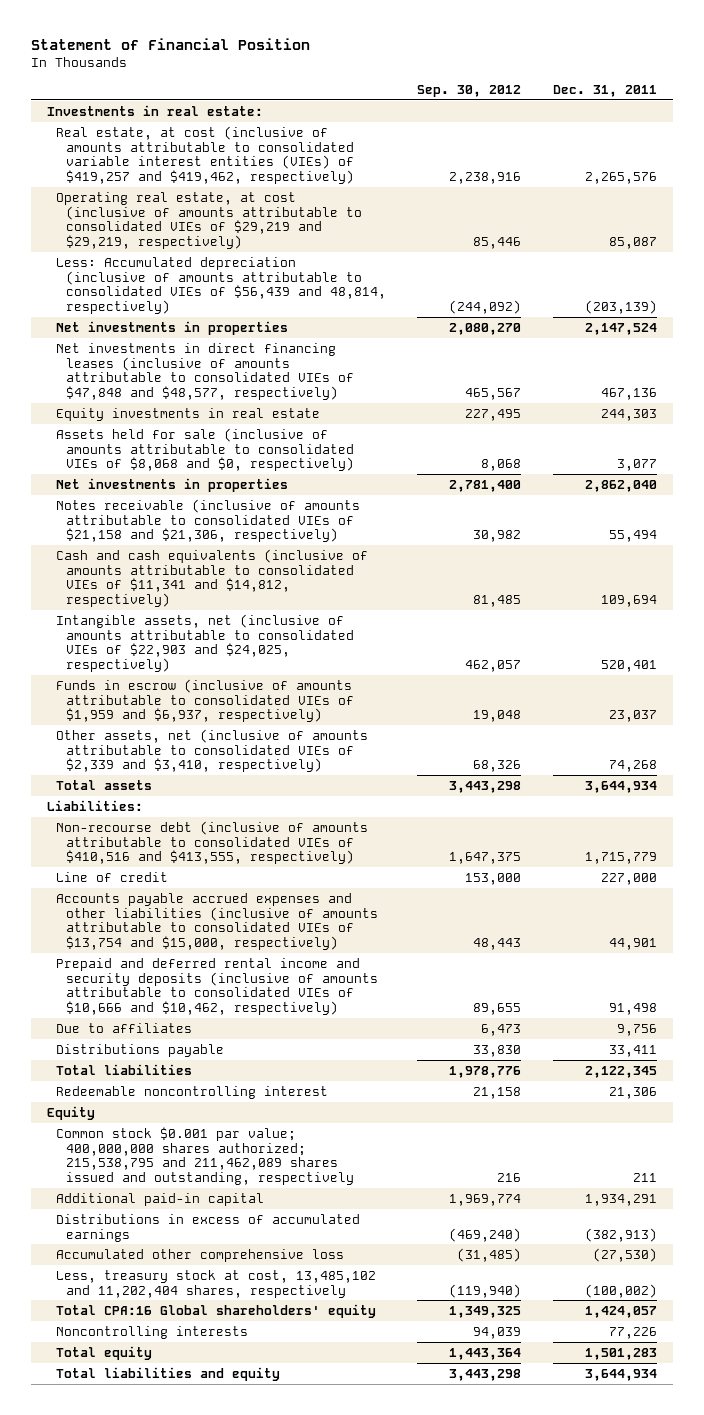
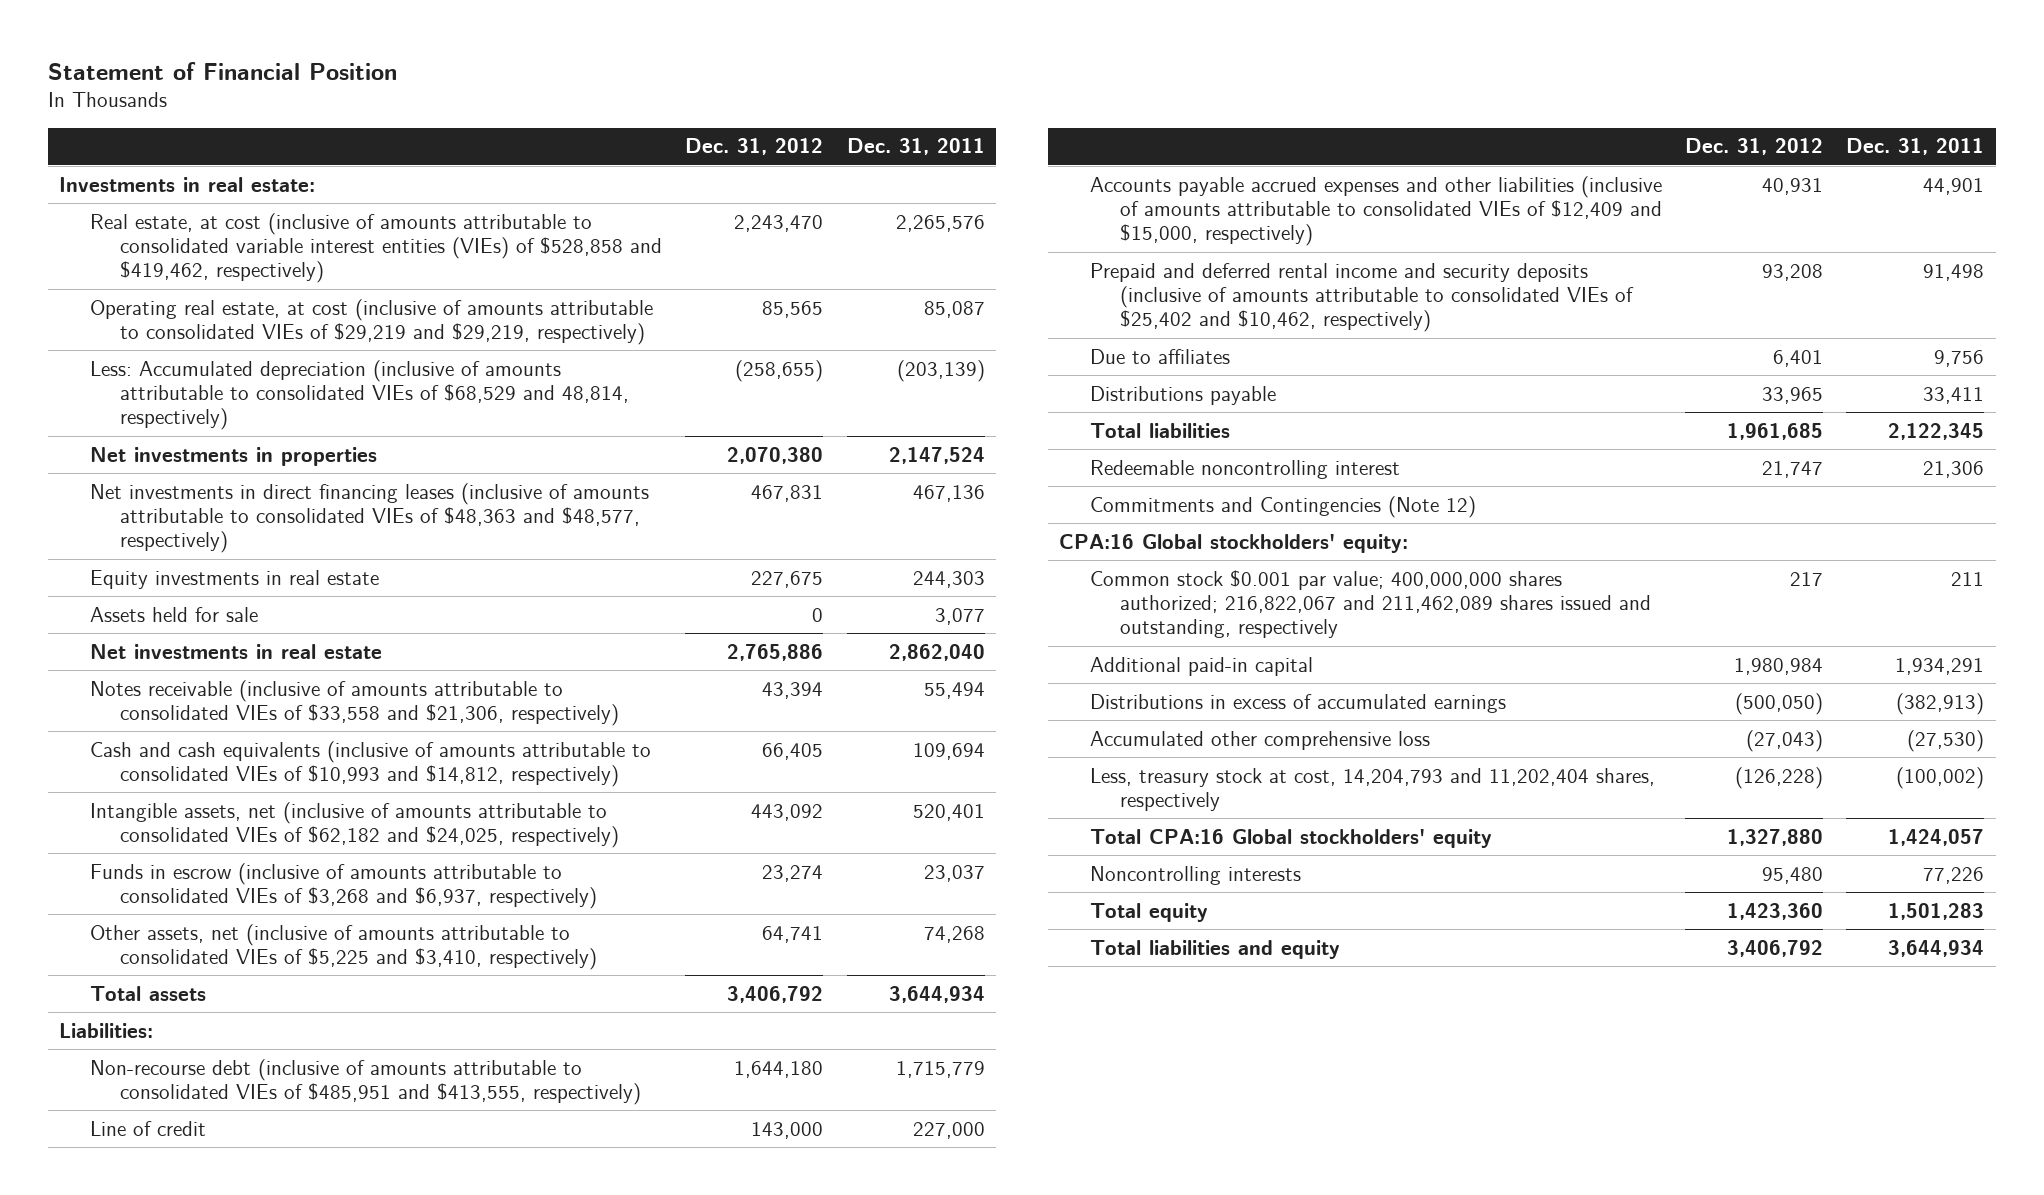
- | Sep. 30, 2012 | Dec. 31, 2011
+ | Dec. 31, 2012 | Dec. 31, 2011
- Real estate, at cost (inclusive of amounts attributable to consolidated variable interest entities (VIEs) of $419,257 and $419,462, respectively) | 2,238,916 | 2,265,576
+ Real estate, at cost (inclusive of amounts attributable to consolidated variable interest entities (VIEs) of $528,858 and $419,462, respectively) | 2,243,470 | 2,265,576
- Less: Accumulated depreciation (inclusive of amounts attributable to consolidated VIEs of $56,439 and 48,814, respectively) | (244,092) | (203,139)
+ Less: Accumulated depreciation (inclusive of amounts attributable to consolidated VIEs of $68,529 and 48,814, respectively) | (258,655) | (203,139)
- Net investments in direct financing leases (inclusive of amounts attributable to consolidated VIEs of $47,848 and $48,577, respectively) | 465,567 | 467,136
+ Net investments in direct financing leases (inclusive of amounts attributable to consolidated VIEs of $48,363 and $48,577, respectively) | 467,831 | 467,136
- Assets held for sale (inclusive of amounts attributable to consolidated VIEs of $8,068 and $0, respectively) | 8,068 | 3,077
- Net investments in properties | 2,781,400 | 2,862,040
- Notes receivable (inclusive of amounts attributable to consolidated VIEs of $21,158 and $21,306, respectively) | 30,982 | 55,494
- Cash and cash equivalents (inclusive of amounts attributable to consolidated VIEs of $11,341 and $14,812, respectively) | 81,485 | 109,694
- Intangible assets, net (inclusive of amounts attributable to consolidated VIEs of $22,903 and $24,025, respectively) | 462,057 | 520,401
- Funds in escrow (inclusive of amounts attributable to consolidated VIEs of $1,959 and $6,937, respectively) | 19,048 | 23,037
- Other assets, net (inclusive of amounts attributable to consolidated VIEs of $2,339 and $3,410, respectively) | 68,326 | 74,268
+ Assets held for sale | 0 | 3,077
+ Net investments in real estate | 2,765,886 | 2,862,040
+ Notes receivable (inclusive of amounts attributable to consolidated VIEs of $33,558 and $21,306, respectively) | 43,394 | 55,494
+ Cash and cash equivalents (inclusive of amounts attributable to consolidated VIEs of $10,993 and $14,812, respectively) | 66,405 | 109,694
+ Intangible assets, net (inclusive of amounts attributable to consolidated VIEs of $62,182 and $24,025, respectively) | 443,092 | 520,401
+ Funds in escrow (inclusive of amounts attributable to consolidated VIEs of $3,268 and $6,937, respectively) | 23,274 | 23,037
+ Other assets, net (inclusive of amounts attributable to consolidated VIEs of $5,225 and $3,410, respectively) | 64,741 | 74,268
- Non-recourse debt (inclusive of amounts attributable to consolidated VIEs of $410,516 and $413,555, respectively) | 1,647,375 | 1,715,779
+ Non-recourse debt (inclusive of amounts attributable to consolidated VIEs of $485,951 and $413,555, respectively) | 1,644,180 | 1,715,779
- Accounts payable accrued expenses and other liabilities (inclusive of amounts attributable to consolidated VIEs of $13,754 and $15,000, respectively) | 48,443 | 44,901
- Prepaid and deferred rental income and security deposits (inclusive of amounts attributable to consolidated VIEs of $10,666 and $10,462, respectively) | 89,655 | 91,498
+ Accounts payable accrued expenses and other liabilities (inclusive of amounts attributable to consolidated VIEs of $12,409 and $15,000, respectively) | 40,931 | 44,901
+ Prepaid and deferred rental income and security deposits (inclusive of amounts attributable to consolidated VIEs of $25,402 and $10,462, respectively) | 93,208 | 91,498
- Equity
- Common stock $0.001 par value; 400,000,000 shares authorized; 215,538,795 and 211,462,089 shares issued and outstanding, respectively | 216 | 211
+ Commitments and Contingencies (Note 12)
+ CPA:16 Global stockholders' equity:
+ Common stock $0.001 par value; 400,000,000 shares authorized; 216,822,067 and 211,462,089 shares issued and outstanding, respectively | 217 | 211
- Less, treasury stock at cost, 13,485,102 and 11,202,404 shares, respectively | (119,940) | (100,002)
- Total CPA:16 Global shareholders' equity | 1,349,325 | 1,424,057
+ Less, treasury stock at cost, 14,204,793 and 11,202,404 shares, respectively | (126,228) | (100,002)
+ Total CPA:16 Global stockholders' equity | 1,327,880 | 1,424,057

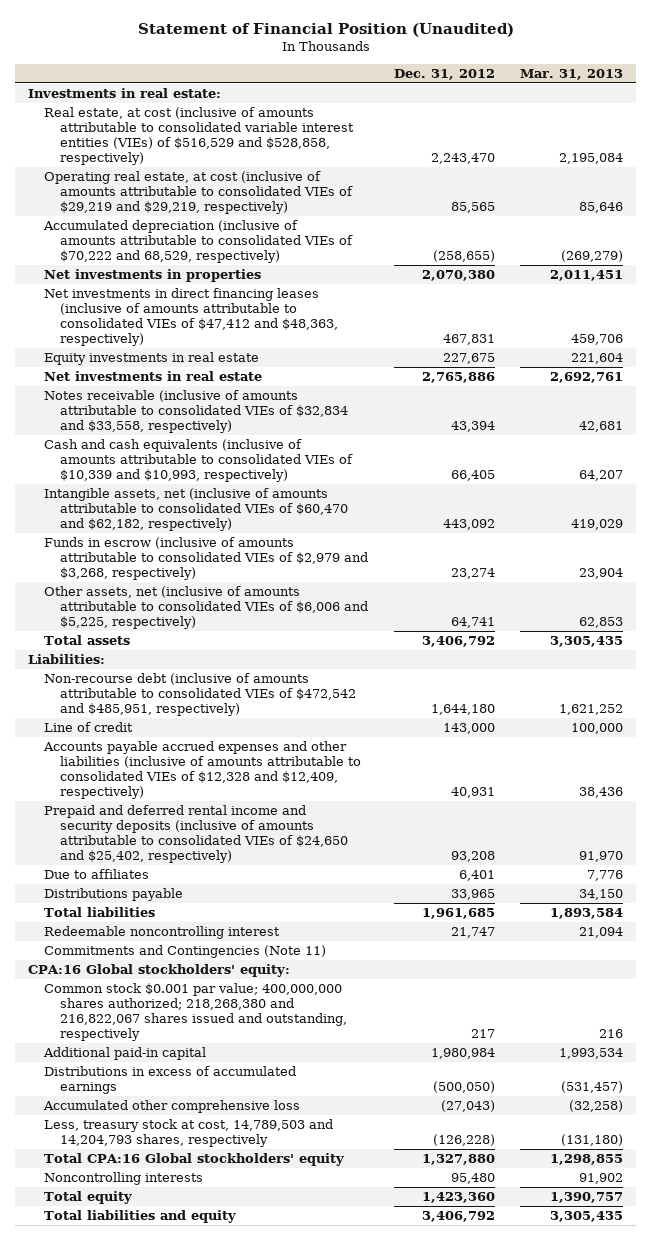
- Statement of Financial Position
+ Statement of Financial Position (Unaudited)
- | Dec. 31, 2012 | Dec. 31, 2011
+ | Dec. 31, 2012 | Mar. 31, 2013
- Real estate, at cost (inclusive of amounts attributable to consolidated variable interest entities (VIEs) of $528,858 and $419,462, respectively) | 2,243,470 | 2,265,576
+ Real estate, at cost (inclusive of amounts attributable to consolidated variable interest entities (VIEs) of $516,529 and $528,858, respectively) | 2,243,470 | 2,195,084
- Less: Accumulated depreciation (inclusive of amounts attributable to consolidated VIEs of $68,529 and 48,814, respectively) | (258,655) | (203,139)
+ Accumulated depreciation (inclusive of amounts attributable to consolidated VIEs of $70,222 and 68,529, respectively) | (258,655) | (269,279)
- Net investments in direct financing leases (inclusive of amounts attributable to consolidated VIEs of $48,363 and $48,577, respectively) | 467,831 | 467,136
+ Net investments in direct financing leases (inclusive of amounts attributable to consolidated VIEs of $47,412 and $48,363, respectively) | 467,831 | 459,706
- Assets held for sale | 0 | 3,077
- Notes receivable (inclusive of amounts attributable to consolidated VIEs of $33,558 and $21,306, respectively) | 43,394 | 55,494
- Cash and cash equivalents (inclusive of amounts attributable to consolidated VIEs of $10,993 and $14,812, respectively) | 66,405 | 109,694
- Intangible assets, net (inclusive of amounts attributable to consolidated VIEs of $62,182 and $24,025, respectively) | 443,092 | 520,401
- Funds in escrow (inclusive of amounts attributable to consolidated VIEs of $3,268 and $6,937, respectively) | 23,274 | 23,037
- Other assets, net (inclusive of amounts attributable to consolidated VIEs of $5,225 and $3,410, respectively) | 64,741 | 74,268
+ Notes receivable (inclusive of amounts attributable to consolidated VIEs of $32,834 and $33,558, respectively) | 43,394 | 42,681
+ Cash and cash equivalents (inclusive of amounts attributable to consolidated VIEs of $10,339 and $10,993, respectively) | 66,405 | 64,207
+ Intangible assets, net (inclusive of amounts attributable to consolidated VIEs of $60,470 and $62,182, respectively) | 443,092 | 419,029
+ Funds in escrow (inclusive of amounts attributable to consolidated VIEs of $2,979 and $3,268, respectively) | 23,274 | 23,904
+ Other assets, net (inclusive of amounts attributable to consolidated VIEs of $6,006 and $5,225, respectively) | 64,741 | 62,853
- Non-recourse debt (inclusive of amounts attributable to consolidated VIEs of $485,951 and $413,555, respectively) | 1,644,180 | 1,715,779
+ Non-recourse debt (inclusive of amounts attributable to consolidated VIEs of $472,542 and $485,951, respectively) | 1,644,180 | 1,621,252
- Accounts payable accrued expenses and other liabilities (inclusive of amounts attributable to consolidated VIEs of $12,409 and $15,000, respectively) | 40,931 | 44,901
- Prepaid and deferred rental income and security deposits (inclusive of amounts attributable to consolidated VIEs of $25,402 and $10,462, respectively) | 93,208 | 91,498
+ Accounts payable accrued expenses and other liabilities (inclusive of amounts attributable to consolidated VIEs of $12,328 and $12,409, respectively) | 40,931 | 38,436
+ Prepaid and deferred rental income and security deposits (inclusive of amounts attributable to consolidated VIEs of $24,650 and $25,402, respectively) | 93,208 | 91,970
- Commitments and Contingencies (Note 12)
+ Commitments and Contingencies (Note 11)
- Common stock $0.001 par value; 400,000,000 shares authorized; 216,822,067 and 211,462,089 shares issued and outstanding, respectively | 217 | 211
+ Common stock $0.001 par value; 400,000,000 shares authorized; 218,268,380 and 216,822,067 shares issued and outstanding, respectively | 217 | 216
- Less, treasury stock at cost, 14,204,793 and 11,202,404 shares, respectively | (126,228) | (100,002)
+ Less, treasury stock at cost, 14,789,503 and 14,204,793 shares, respectively | (126,228) | (131,180)

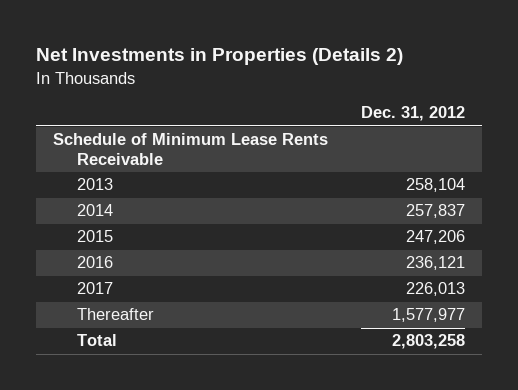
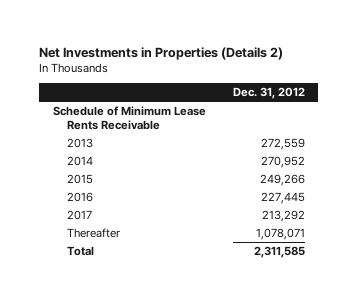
- 2013 | 258,104
- 2014 | 257,837
- 2015 | 247,206
- 2016 | 236,121
- 2017 | 226,013
- Thereafter | 1,577,977
- Total | 2,803,258
+ 2013 | 272,559
+ 2014 | 270,952
+ 2015 | 249,266
+ 2016 | 227,445
+ 2017 | 213,292
+ Thereafter | 1,078,071
+ Total | 2,311,585

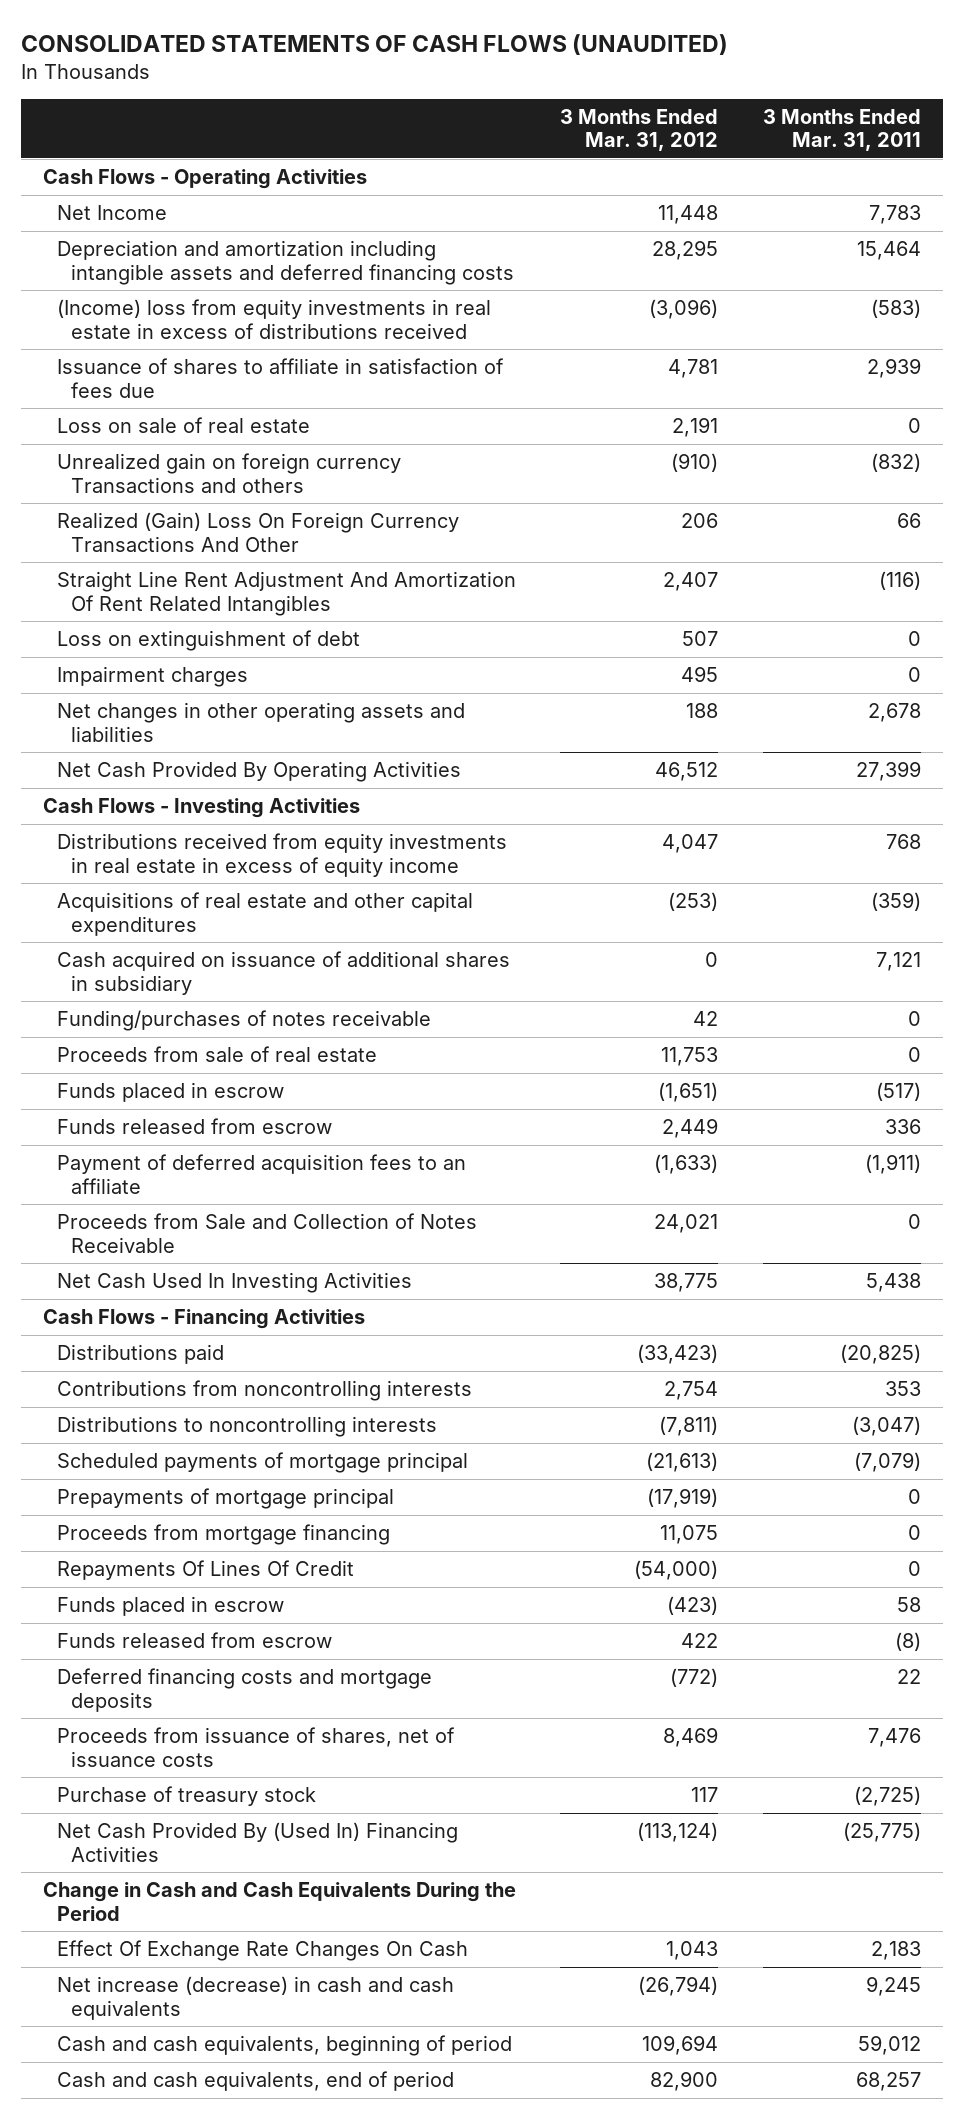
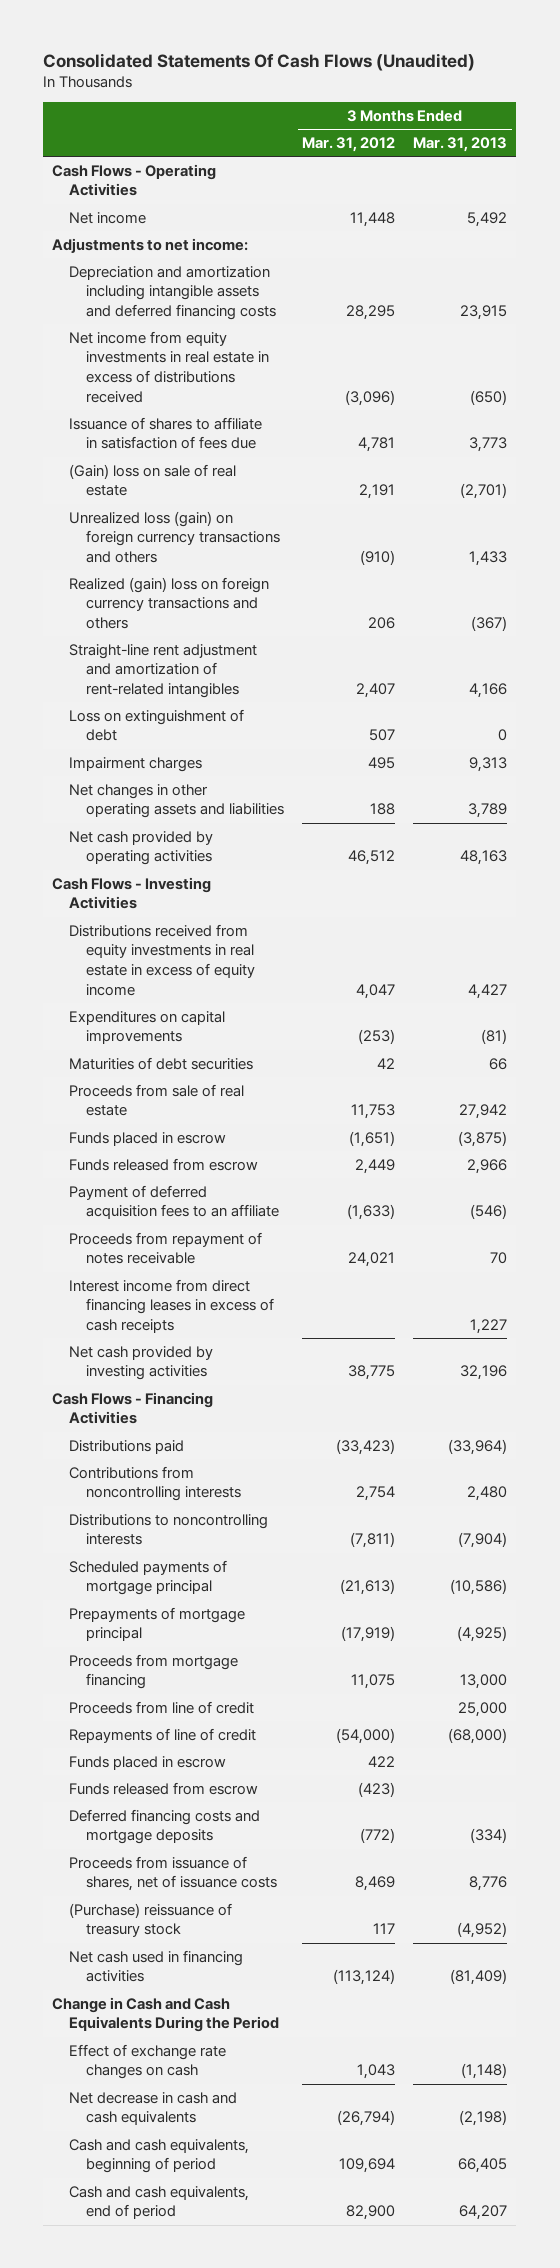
- CONSOLIDATED STATEMENTS OF CASH FLOWS (UNAUDITED)
+ Consolidated Statements Of Cash Flows (Unaudited)
- | 3 Months Ended Mar. 31, 2012 | 3 Months Ended Mar. 31, 2011
+ | 3 Months Ended Mar. 31, 2012 | 3 Months Ended Mar. 31, 2013
- Net Income | 11,448 | 7,783
+ Net income | 11,448 | 5,492
+ Adjustments to net income:
- (Income) loss from equity investments in real estate in excess of distributions received | (3,096) | (583)
+ Net income from equity investments in real estate in excess of distributions received | (3,096) | (650)
- Loss on sale of real estate | 2,191 | 0
- Unrealized gain on foreign currency Transactions and others | (910) | (832)
- Realized (Gain) Loss On Foreign Currency Transactions And Other | 206 | 66
- Straight Line Rent Adjustment And Amortization Of Rent Related Intangibles | 2,407 | (116)
+ (Gain) loss on sale of real estate | 2,191 | (2,701)
+ Unrealized loss (gain) on foreign currency transactions and others | (910) | 1,433
+ Realized (gain) loss on foreign currency transactions and others | 206 | (367)
+ Straight-line rent adjustment and amortization of rent-related intangibles | 2,407 | 4,166
- Net Cash Provided By Operating Activities | 46,512 | 27,399
+ Net cash provided by operating activities | 46,512 | 48,163
- Acquisitions of real estate and other capital expenditures | (253) | (359)
- Cash acquired on issuance of additional shares in subsidiary | 0 | 7,121
- Funding/purchases of notes receivable | 42 | 0
+ Expenditures on capital improvements | (253) | (81)
+ Maturities of debt securities | 42 | 66
- Proceeds from Sale and Collection of Notes Receivable | 24,021 | 0
- Net Cash Used In Investing Activities | 38,775 | 5,438
+ Proceeds from repayment of notes receivable | 24,021 | 70
+ Interest income from direct financing leases in excess of cash receipts | | 1,227
+ Net cash provided by investing activities | 38,775 | 32,196
- Repayments Of Lines Of Credit | (54,000) | 0
- Funds placed in escrow | (423) | 58
- Funds released from escrow | 422 | (8)
+ Proceeds from line of credit | | 25,000
+ Repayments of line of credit | (54,000) | (68,000)
+ Funds placed in escrow | 422 |
+ Funds released from escrow | (423) |
- Purchase of treasury stock | 117 | (2,725)
- Net Cash Provided By (Used In) Financing Activities | (113,124) | (25,775)
+ (Purchase) reissuance of treasury stock | 117 | (4,952)
+ Net cash used in financing activities | (113,124) | (81,409)
- Effect Of Exchange Rate Changes On Cash | 1,043 | 2,183
- Net increase (decrease) in cash and cash equivalents | (26,794) | 9,245
+ Effect of exchange rate changes on cash | 1,043 | (1,148)
+ Net decrease in cash and cash equivalents | (26,794) | (2,198)

